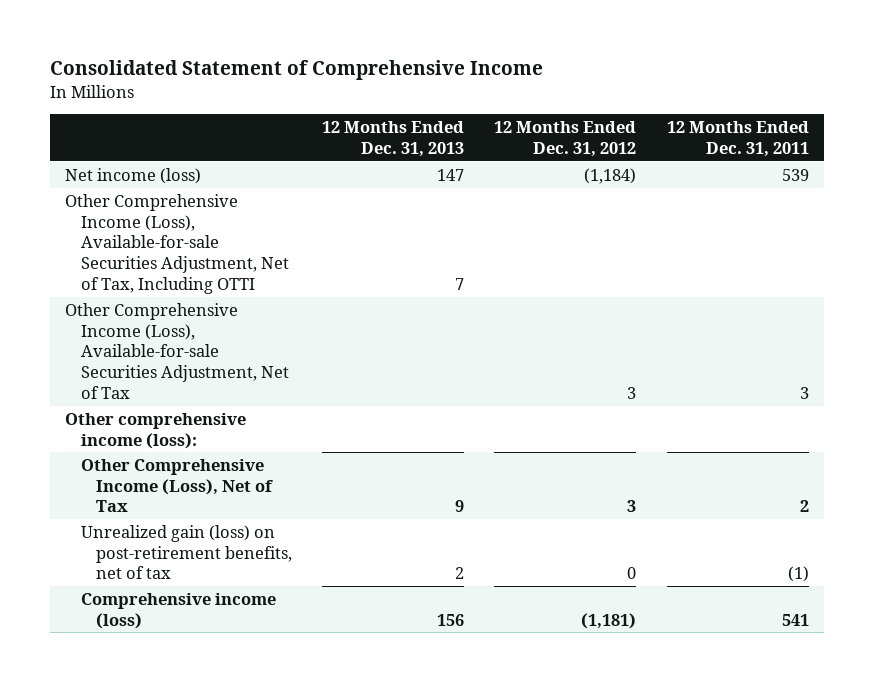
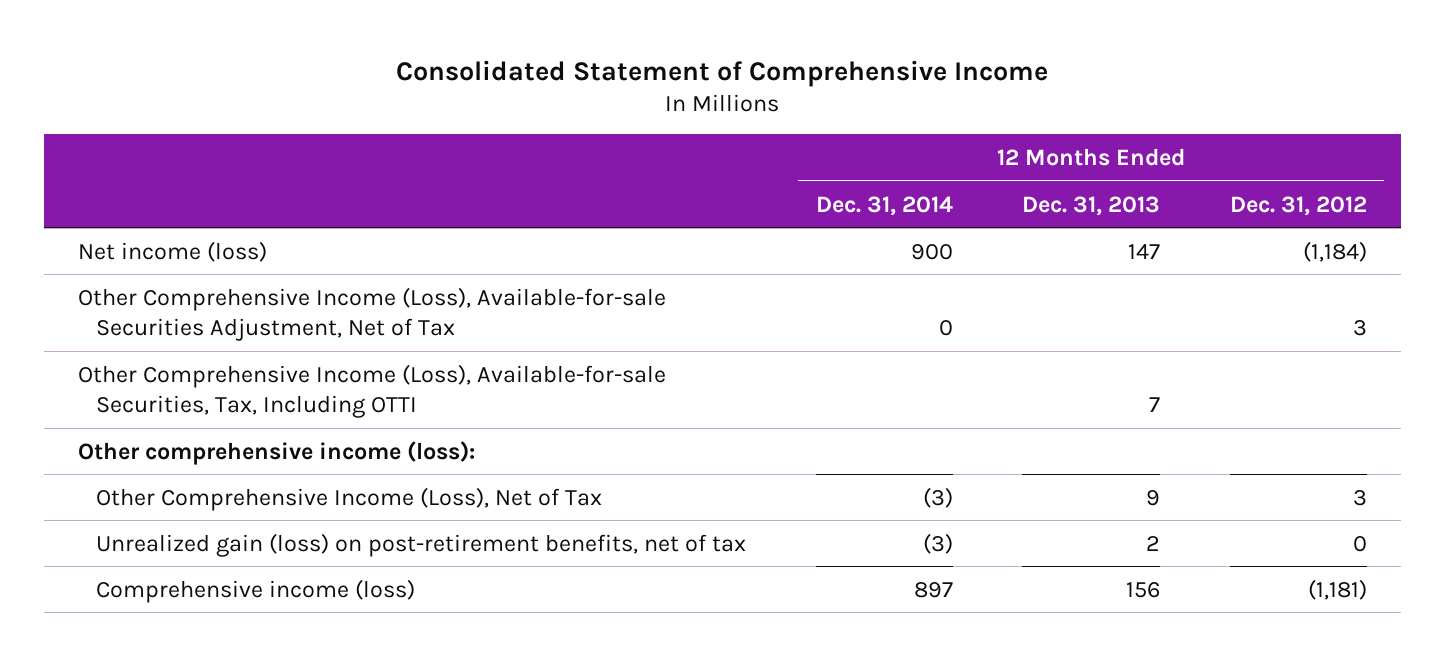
- | 12 Months Ended Dec. 31, 2013 | 12 Months Ended Dec. 31, 2012 | 12 Months Ended Dec. 31, 2011
+ | 12 Months Ended Dec. 31, 2014 | 12 Months Ended Dec. 31, 2013 | 12 Months Ended Dec. 31, 2012
- Other Comprehensive Income (Loss), Available-for-sale Securities Adjustment, Net of Tax, Including OTTI | 7 | |
+ Other Comprehensive Income (Loss), Available-for-sale Securities, Tax, Including OTTI | | 7 |

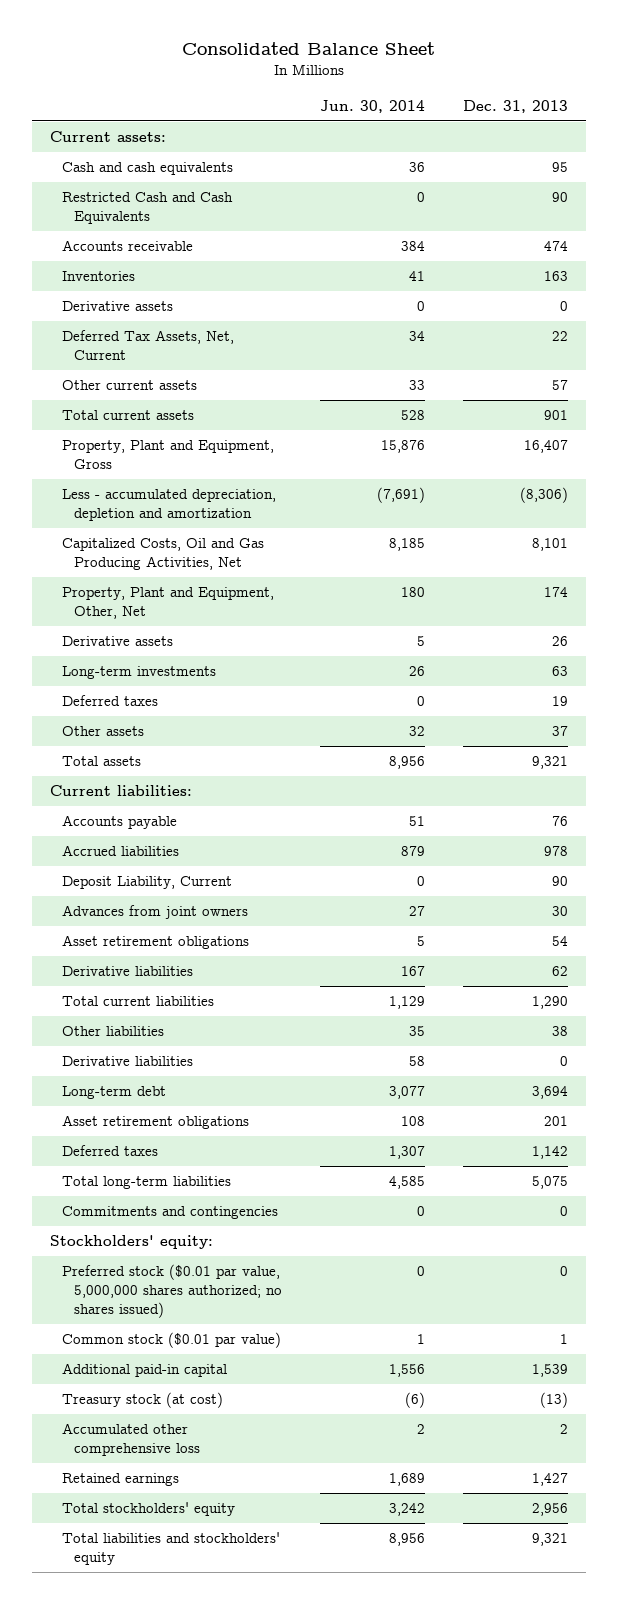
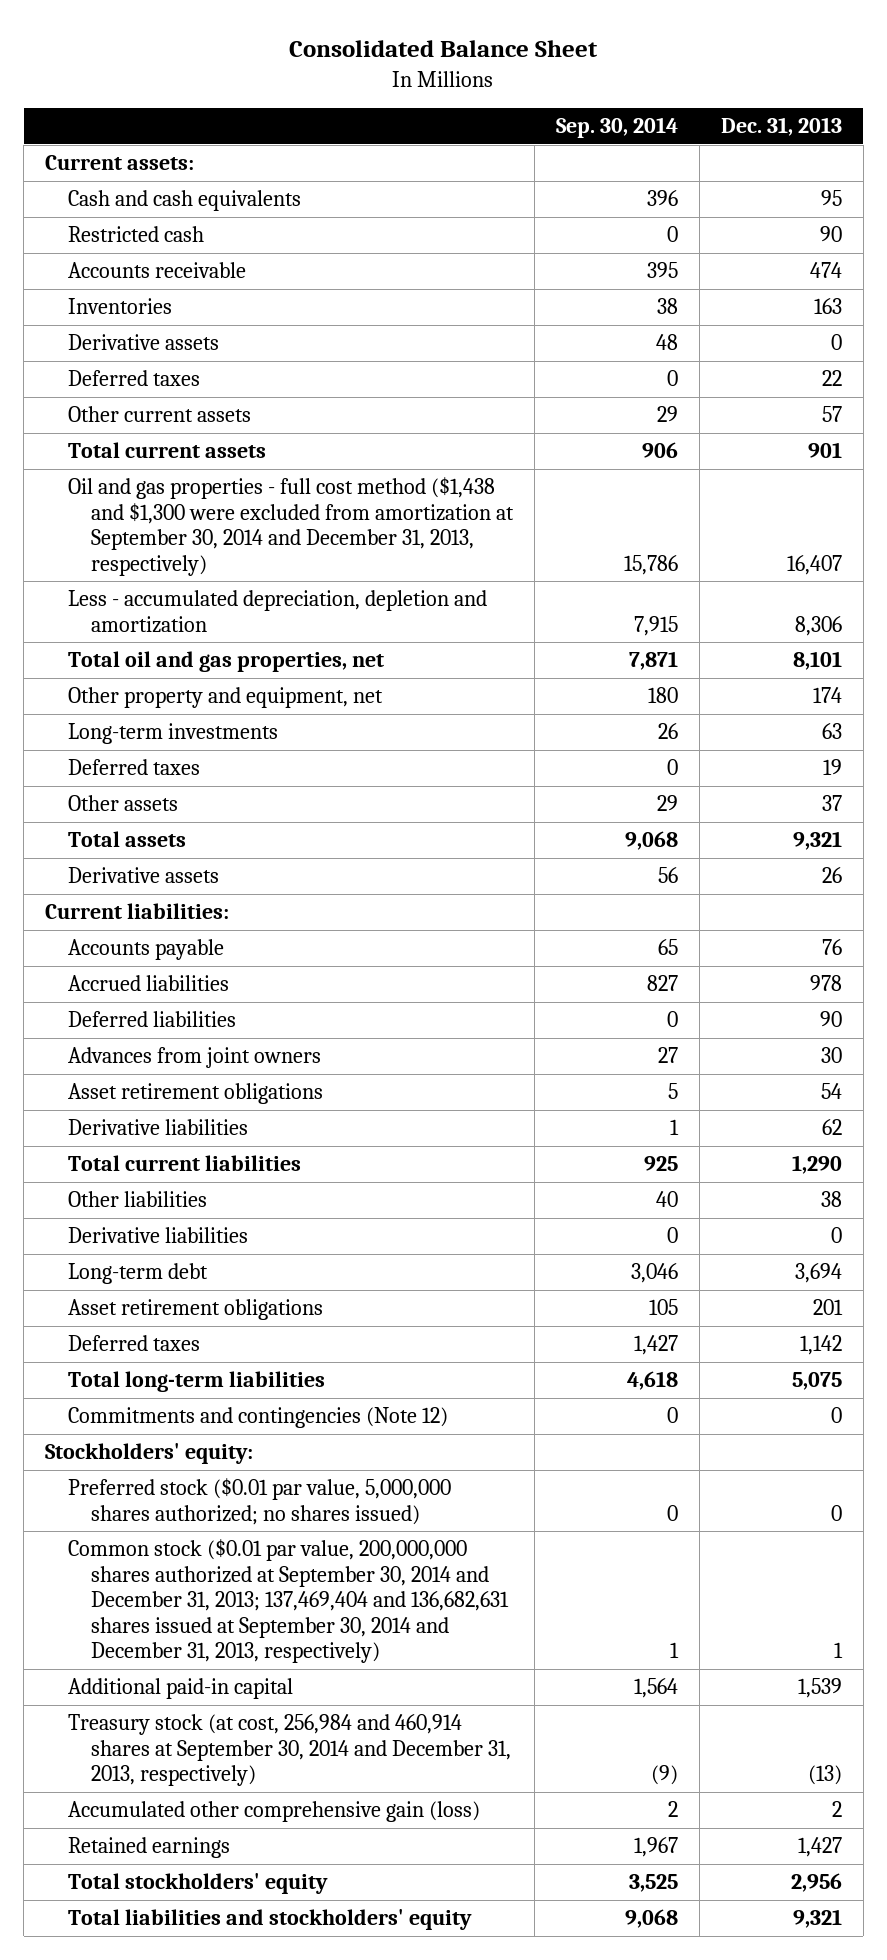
- | Jun. 30, 2014 | Dec. 31, 2013
+ | Sep. 30, 2014 | Dec. 31, 2013
- Restricted Cash and Cash Equivalents | 0 | 90
+ Restricted cash | 0 | 90
- Deferred Tax Assets, Net, Current | 34 | 22
+ Deferred taxes | 0 | 22
- Property, Plant and Equipment, Gross | 15,876 | 16,407
- Less - accumulated depreciation, depletion and amortization | (7,691) | (8,306)
- Capitalized Costs, Oil and Gas Producing Activities, Net | 8,185 | 8,101
- Property, Plant and Equipment, Other, Net | 180 | 174
+ Oil and gas properties - full cost method ($1,438 and $1,300 were excluded from amortization at September 30, 2014 and December 31, 2013, respectively) | 15,786 | 16,407
+ Less - accumulated depreciation, depletion and amortization | 7,915 | 8,306
+ Total oil and gas properties, net | 7,871 | 8,101
+ Other property and equipment, net | 180 | 174
moved down: Derivative assets | 56 | 26
- Deposit Liability, Current | 0 | 90
+ Deferred liabilities | 0 | 90
- Commitments and contingencies | 0 | 0
+ Commitments and contingencies (Note 12) | 0 | 0
- Common stock ($0.01 par value) | 1 | 1
+ Common stock ($0.01 par value, 200,000,000 shares authorized at September 30, 2014 and December 31, 2013; 137,469,404 and 136,682,631 shares issued at September 30, 2014 and December 31, 2013, respectively) | 1 | 1
- Treasury stock (at cost) | (6) | (13)
- Accumulated other comprehensive loss | 2 | 2
+ Treasury stock (at cost, 256,984 and 460,914 shares at September 30, 2014 and December 31, 2013, respectively) | (9) | (13)
+ Accumulated other comprehensive gain (loss) | 2 | 2

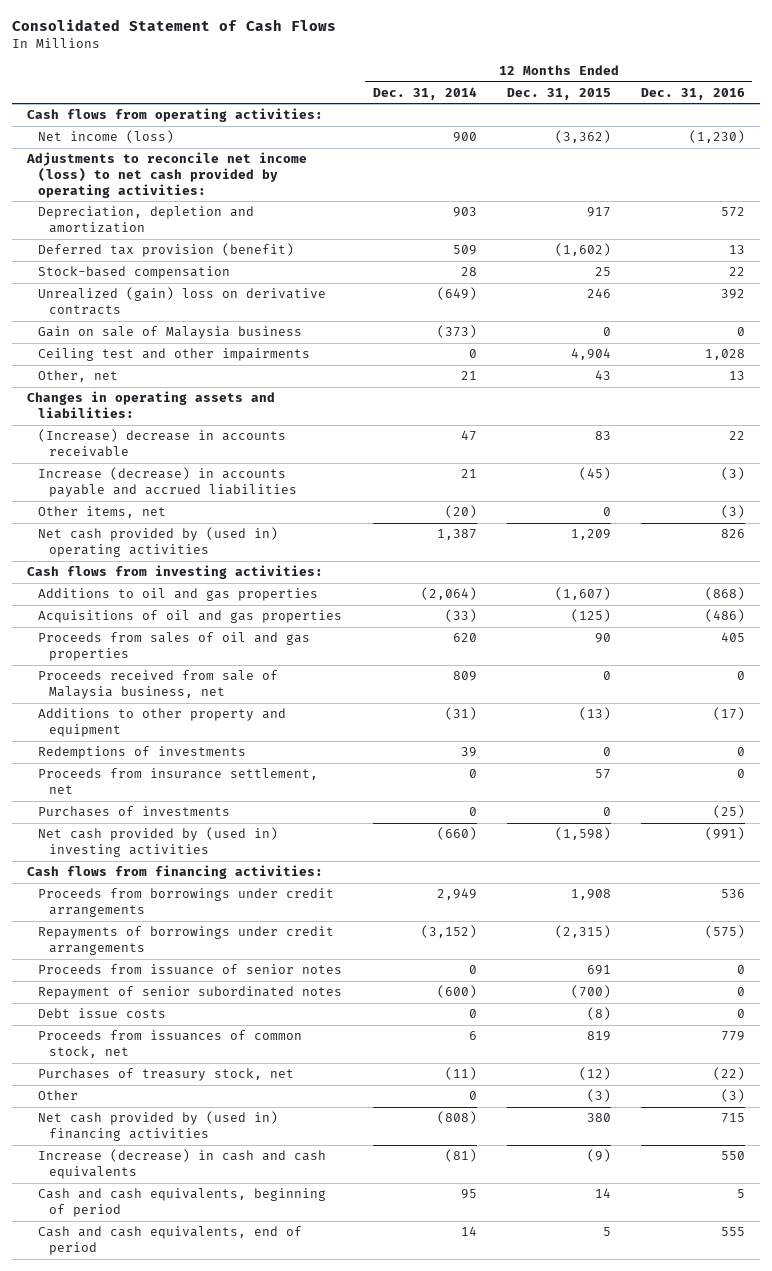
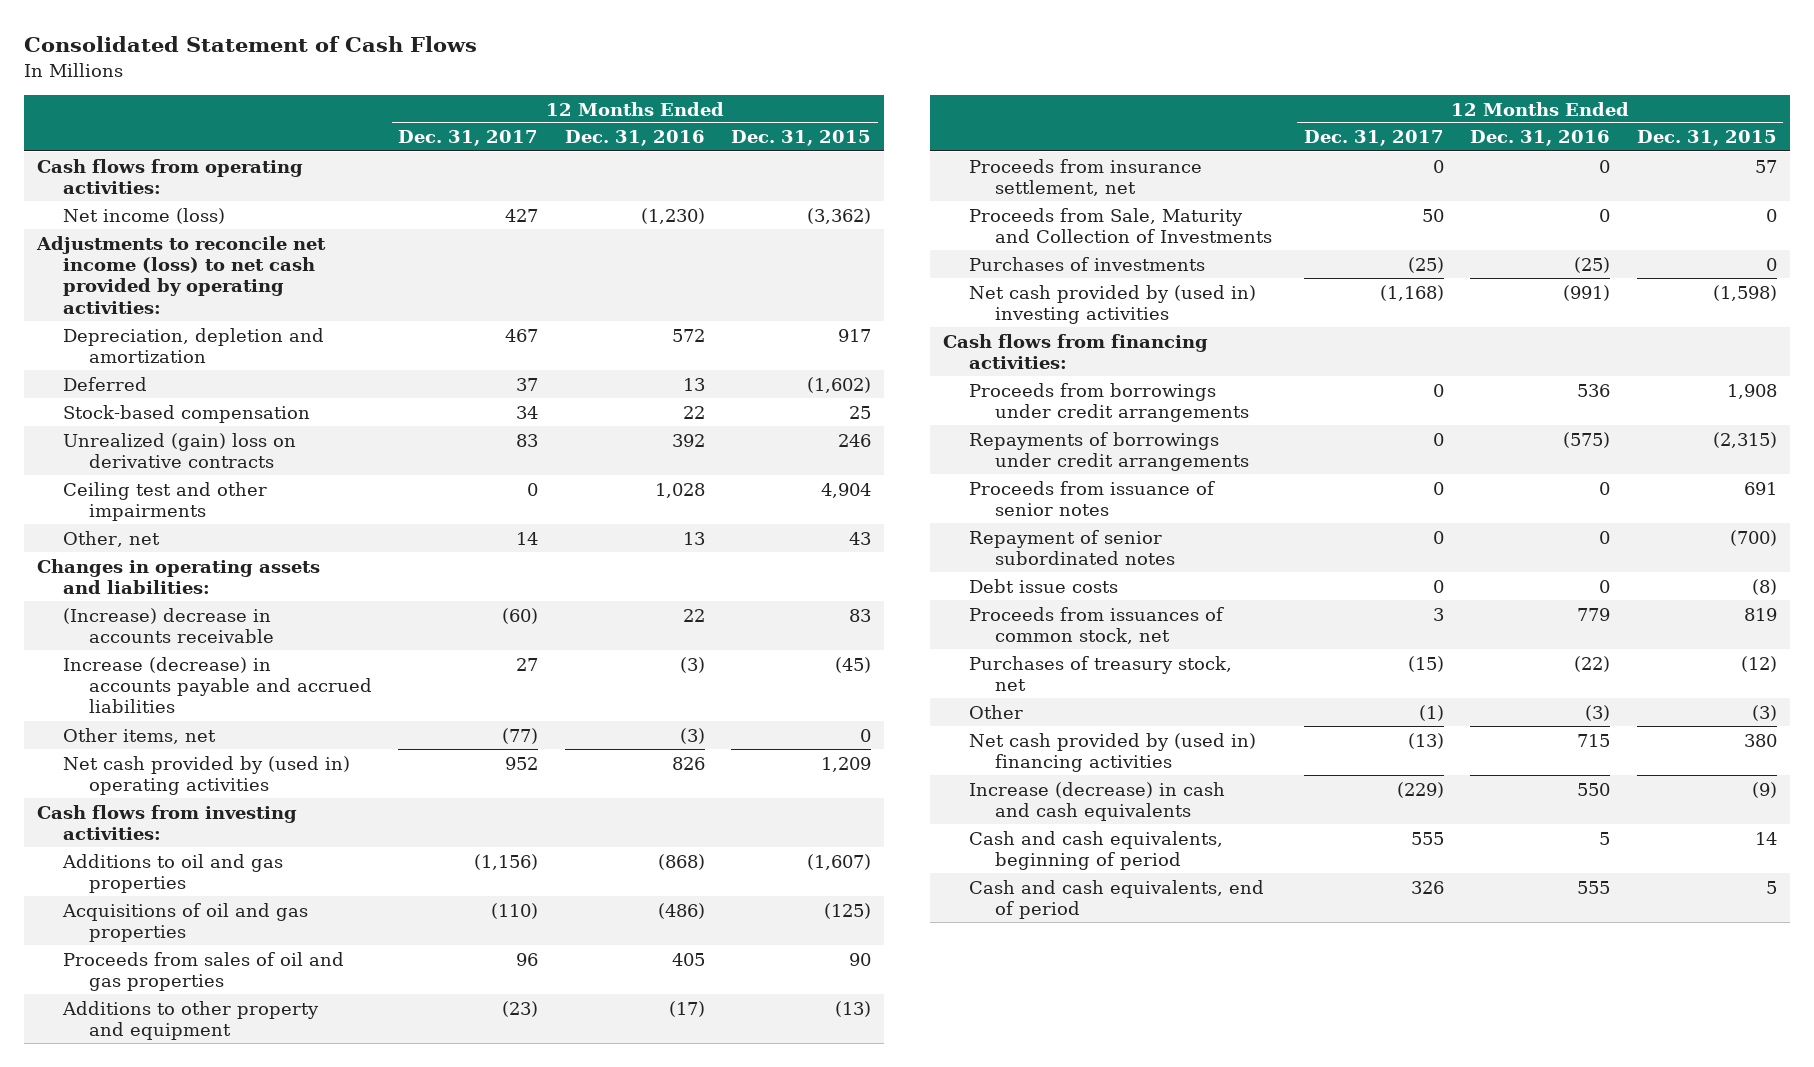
- | 12 Months Ended Dec. 31, 2014 | 12 Months Ended Dec. 31, 2015 | 12 Months Ended Dec. 31, 2016
+ | 12 Months Ended Dec. 31, 2017 | 12 Months Ended Dec. 31, 2016 | 12 Months Ended Dec. 31, 2015
- Deferred tax provision (benefit) | 509 | (1,602) | 13
+ Deferred | 37 | 13 | (1,602)
- Gain on sale of Malaysia business | (373) | 0 | 0
- Proceeds received from sale of Malaysia business, net | 809 | 0 | 0
- Redemptions of investments | 39 | 0 | 0
+ Proceeds from Sale, Maturity and Collection of Investments | 50 | 0 | 0

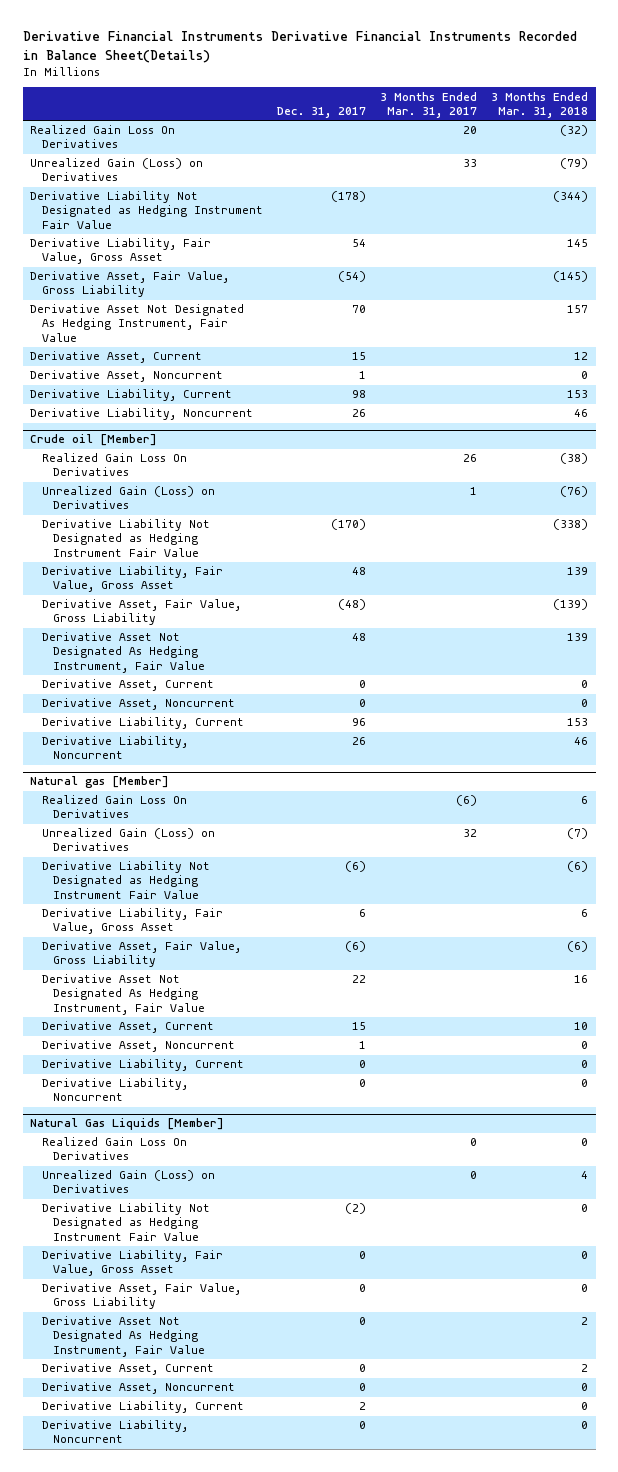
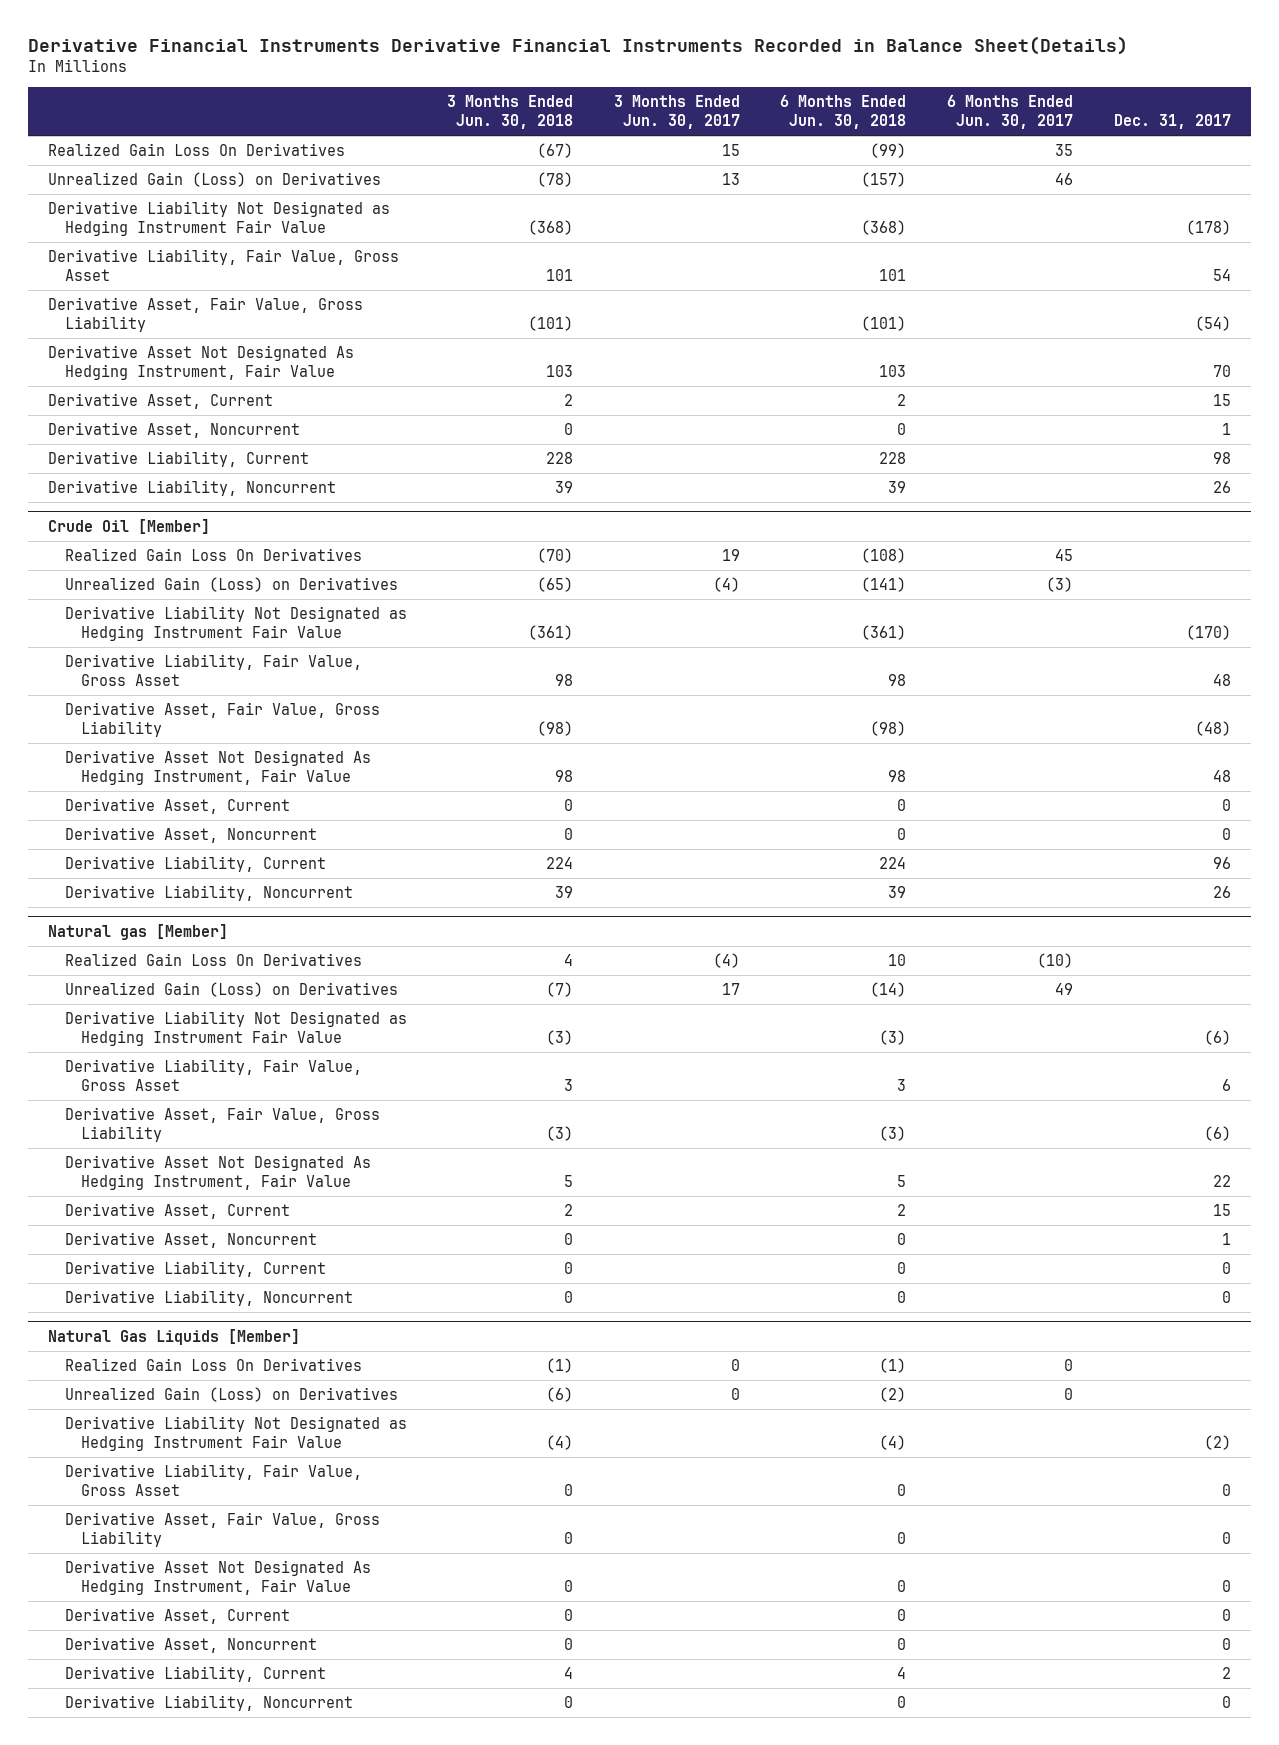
- | Dec. 31, 2017 | 3 Months Ended Mar. 31, 2017 | 3 Months Ended Mar. 31, 2018
+ | 3 Months Ended Jun. 30, 2018 | 3 Months Ended Jun. 30, 2017 | 6 Months Ended Jun. 30, 2018 | 6 Months Ended Jun. 30, 2017 | Dec. 31, 2017
- Crude oil [Member]
+ Crude Oil [Member]

